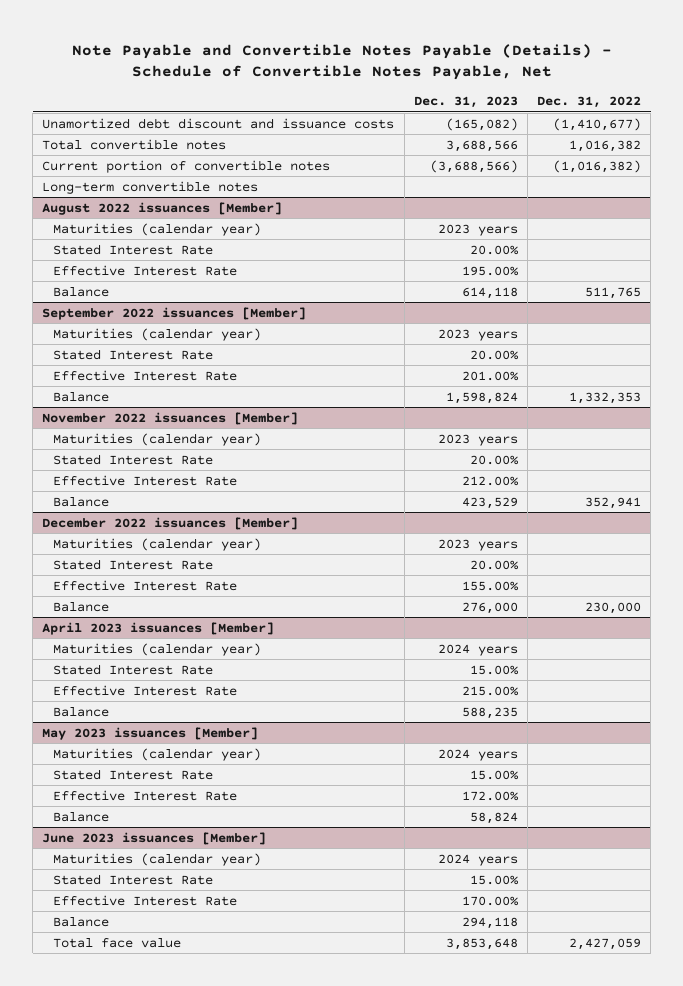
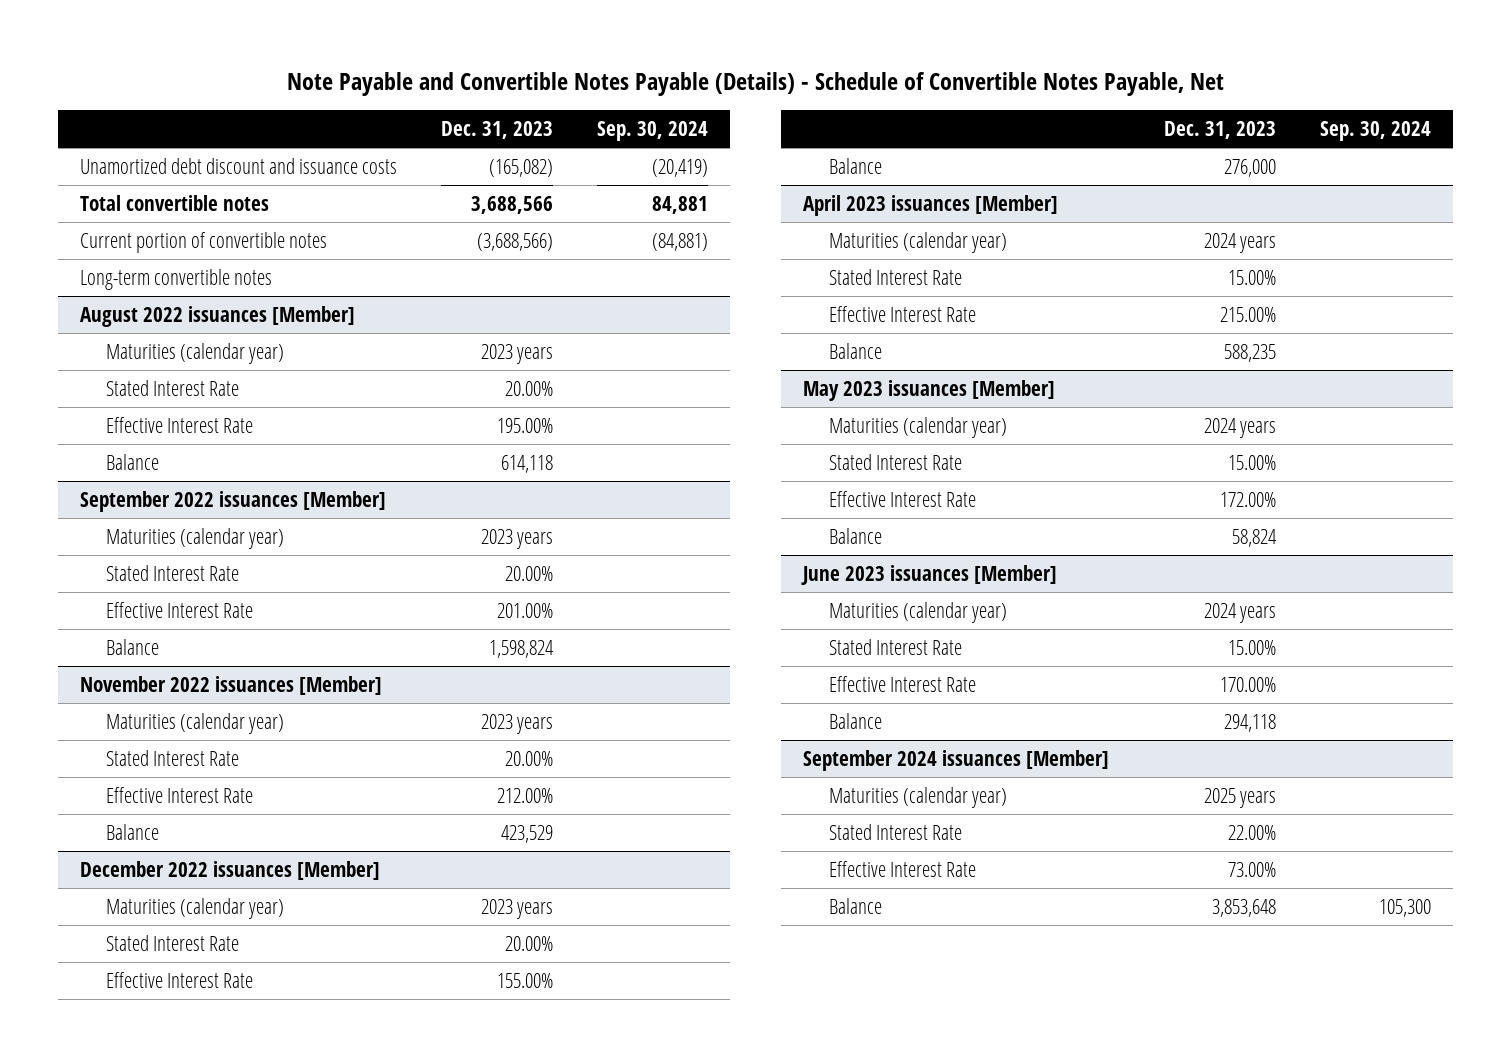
- | Dec. 31, 2023 | Dec. 31, 2022
+ | Dec. 31, 2023 | Sep. 30, 2024
@ June 2023 issuances [Member]
- Total face value | 3,853,648 | 2,427,059
+ September 2024 issuances [Member]
+ Maturities (calendar year) | 2025 years |
+ Stated Interest Rate | 22.00% |
+ Effective Interest Rate | 73.00% |
+ Balance | 3,853,648 | 105,300

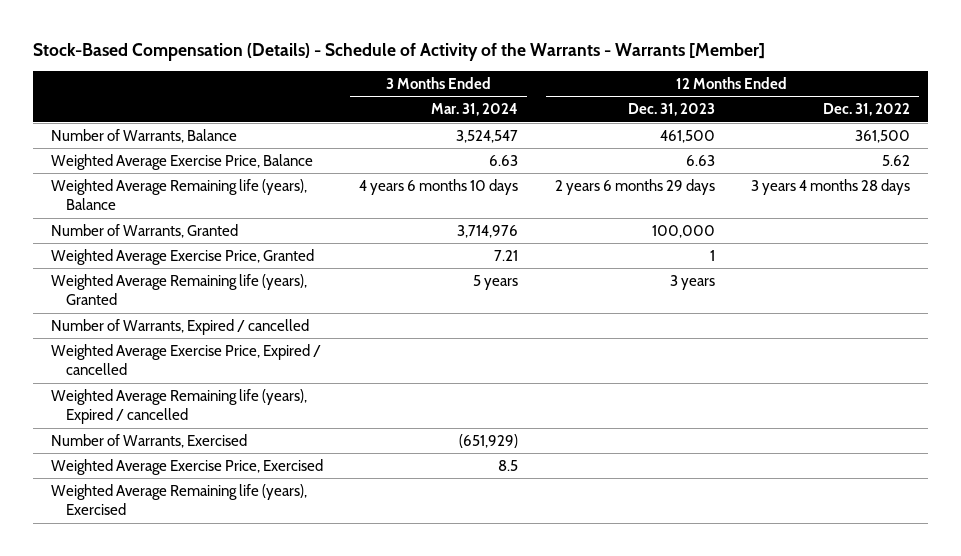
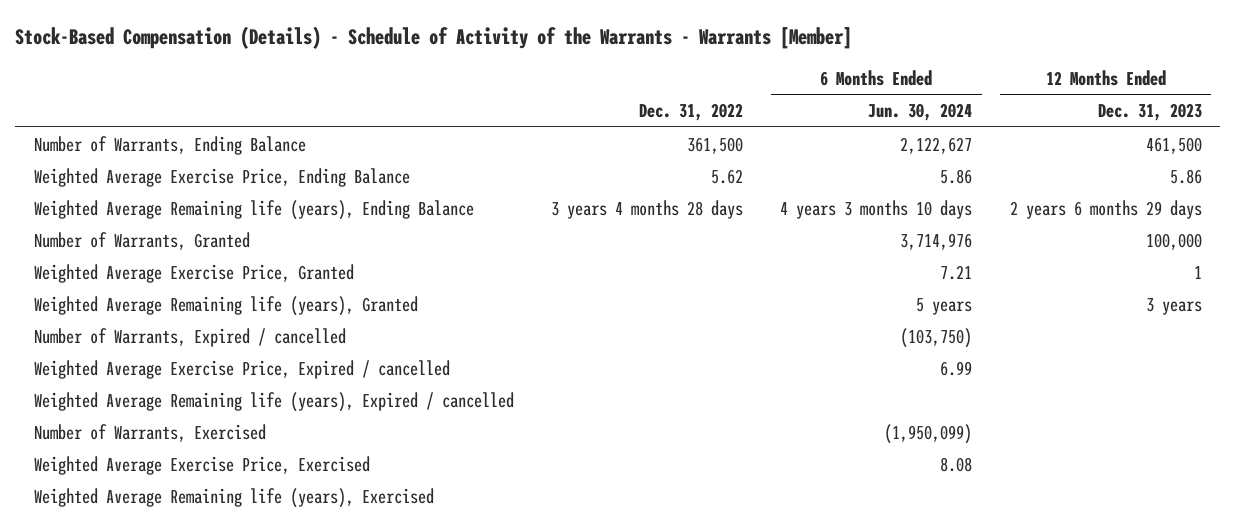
- | 3 Months Ended Mar. 31, 2024 | 12 Months Ended Dec. 31, 2023 | 12 Months Ended Dec. 31, 2022
+ | Dec. 31, 2022 | 6 Months Ended Jun. 30, 2024 | 12 Months Ended Dec. 31, 2023
- Number of Warrants, Balance | 3,524,547 | 461,500 | 361,500
- Weighted Average Exercise Price, Balance | 6.63 | 6.63 | 5.62
- Weighted Average Remaining life (years), Balance | 4 years 6 months 10 days | 2 years 6 months 29 days | 3 years 4 months 28 days
+ Number of Warrants, Ending Balance | 361,500 | 2,122,627 | 461,500
+ Weighted Average Exercise Price, Ending Balance | 5.62 | 5.86 | 5.86
+ Weighted Average Remaining life (years), Ending Balance | 3 years 4 months 28 days | 4 years 3 months 10 days | 2 years 6 months 29 days

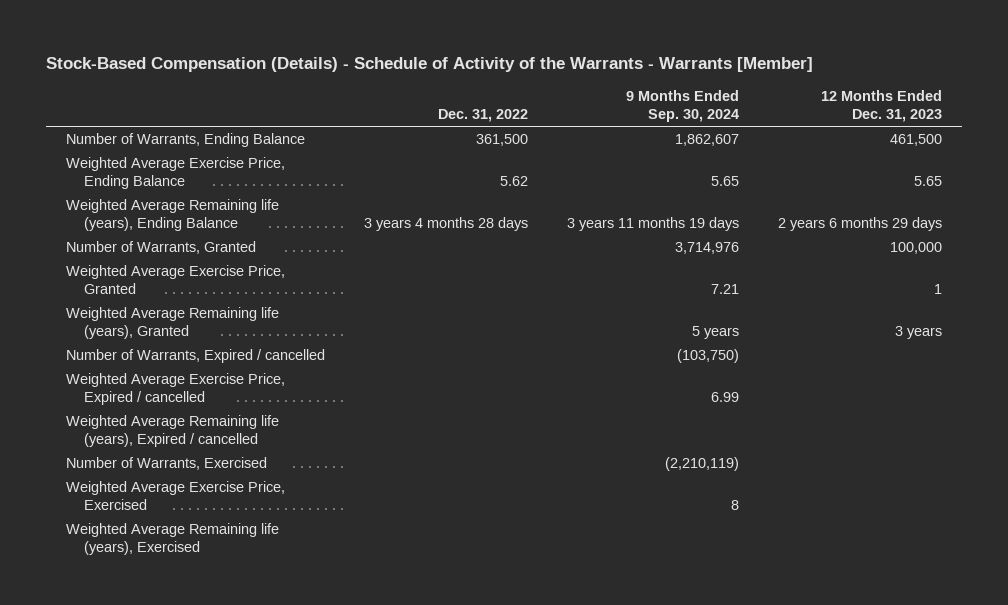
- | Dec. 31, 2022 | 6 Months Ended Jun. 30, 2024 | 12 Months Ended Dec. 31, 2023
+ | Dec. 31, 2022 | 9 Months Ended Sep. 30, 2024 | 12 Months Ended Dec. 31, 2023
- Weighted Average Exercise Price, Ending Balance | 5.62 | 5.86 | 5.86
+ Weighted Average Exercise Price, Ending Balance | 5.62 | 5.65 | 5.65

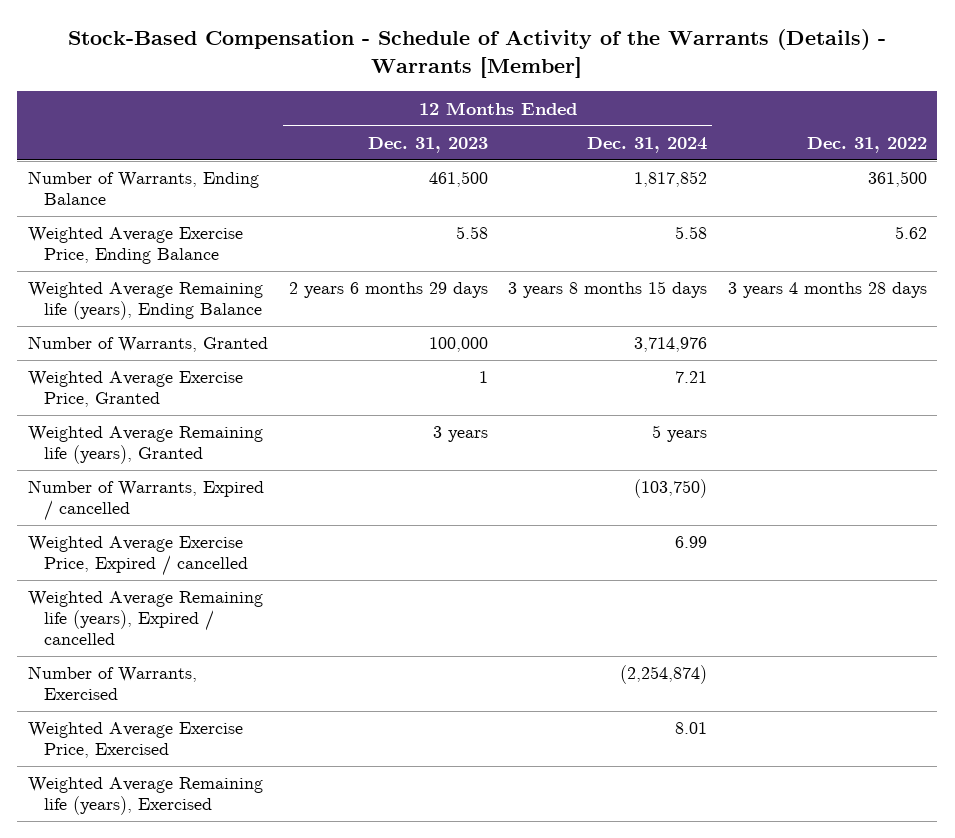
- Stock-Based Compensation (Details) - Schedule of Activity of the Warrants - Warrants [Member]
+ Stock-Based Compensation - Schedule of Activity of the Warrants (Details) - Warrants [Member]
- | Dec. 31, 2022 | 9 Months Ended Sep. 30, 2024 | 12 Months Ended Dec. 31, 2023
+ | 12 Months Ended Dec. 31, 2023 | 12 Months Ended Dec. 31, 2024 | Dec. 31, 2022
- Weighted Average Exercise Price, Ending Balance | 5.62 | 5.65 | 5.65
+ Weighted Average Exercise Price, Ending Balance | 5.58 | 5.58 | 5.62

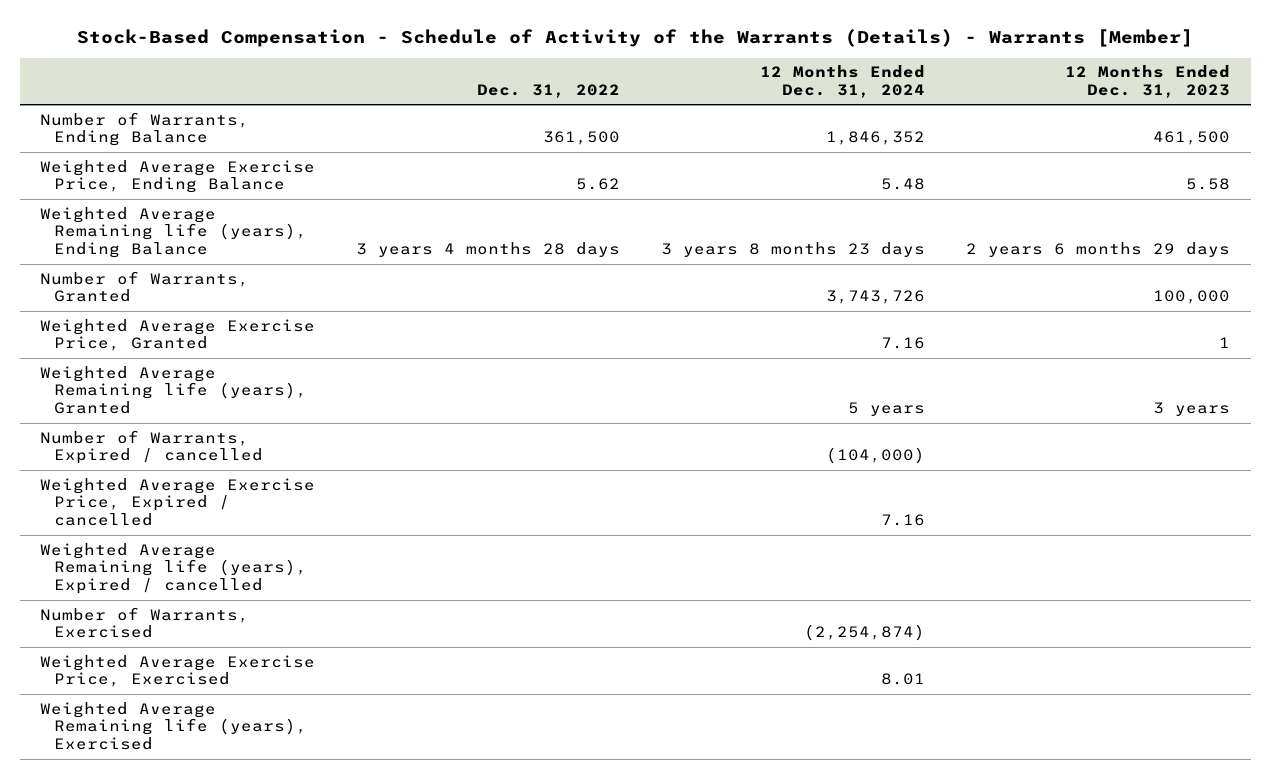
- | 12 Months Ended Dec. 31, 2023 | 12 Months Ended Dec. 31, 2024 | Dec. 31, 2022
+ | Dec. 31, 2022 | 12 Months Ended Dec. 31, 2024 | 12 Months Ended Dec. 31, 2023
- Number of Warrants, Ending Balance | 461,500 | 1,817,852 | 361,500
- Weighted Average Exercise Price, Ending Balance | 5.58 | 5.58 | 5.62
- Weighted Average Remaining life (years), Ending Balance | 2 years 6 months 29 days | 3 years 8 months 15 days | 3 years 4 months 28 days
- Number of Warrants, Granted | 100,000 | 3,714,976 |
- Weighted Average Exercise Price, Granted | 1 | 7.21 |
+ Number of Warrants, Ending Balance | 361,500 | 1,846,352 | 461,500
+ Weighted Average Exercise Price, Ending Balance | 5.62 | 5.48 | 5.58
+ Weighted Average Remaining life (years), Ending Balance | 3 years 4 months 28 days | 3 years 8 months 23 days | 2 years 6 months 29 days
+ Number of Warrants, Granted | | 3,743,726 | 100,000
+ Weighted Average Exercise Price, Granted | | 7.16 | 1
- Number of Warrants, Expired / cancelled | | (103,750) |
- Weighted Average Exercise Price, Expired / cancelled | | 6.99 |
+ Number of Warrants, Expired / cancelled | | (104,000) |
+ Weighted Average Exercise Price, Expired / cancelled | | 7.16 |

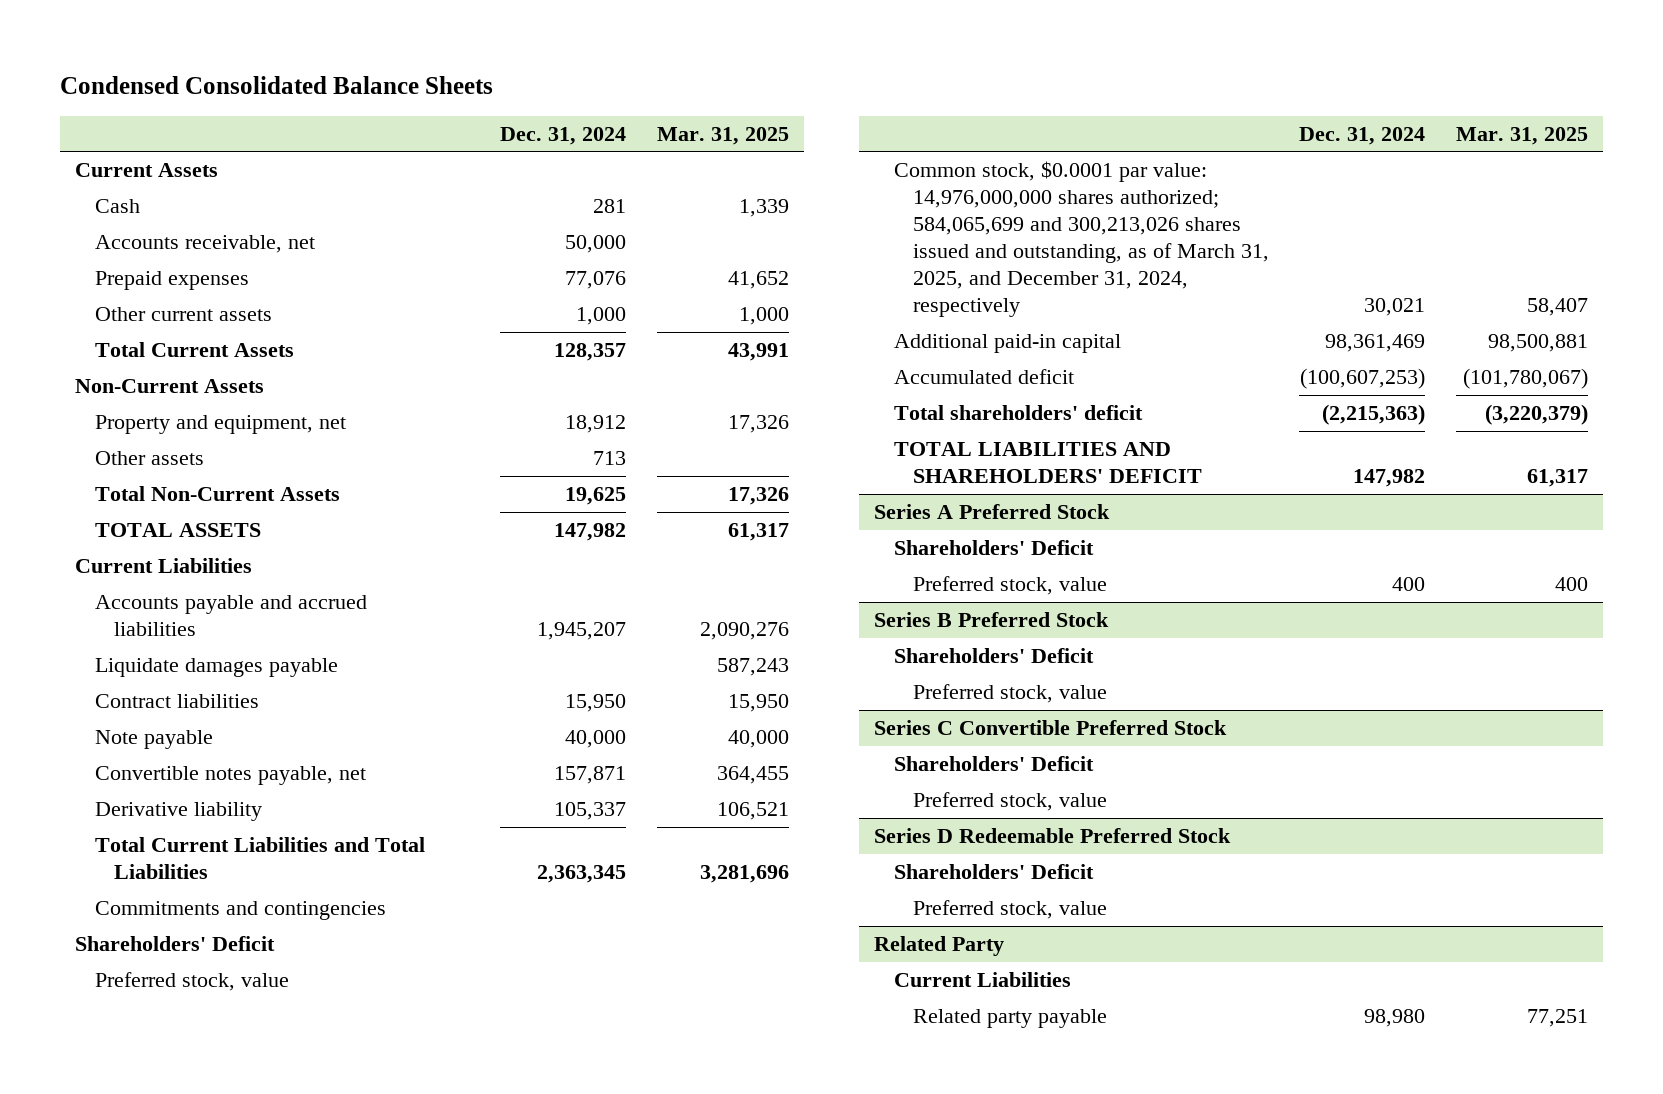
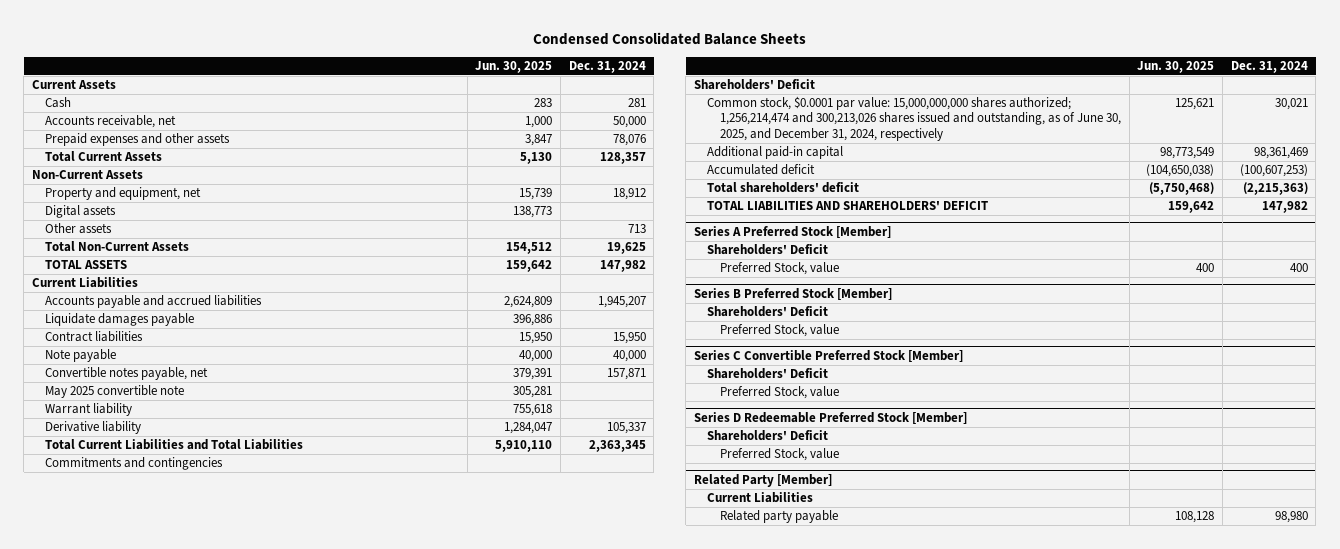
- | Dec. 31, 2024 | Mar. 31, 2025
+ | Jun. 30, 2025 | Dec. 31, 2024
- Prepaid expenses | 77,076 | 41,652
- Other current assets | 1,000 | 1,000
+ Prepaid expenses and other assets | 3,847 | 78,076
+ Digital assets | 138,773 |
+ May 2025 convertible note | 305,281 |
+ Warrant liability | 755,618 |
- Preferred stock, value
- Common stock, $0.0001 par value: 14,976,000,000 shares authorized; 584,065,699 and 300,213,026 shares issued and outstanding, as of March 31, 2025, and December 31, 2024, respectively | 30,021 | 58,407
+ Common stock, $0.0001 par value: 15,000,000,000 shares authorized; 1,256,214,474 and 300,213,026 shares issued and outstanding, as of June 30, 2025, and December 31, 2024, respectively | 125,621 | 30,021
- Series A Preferred Stock
+ Series A Preferred Stock [Member]
- Preferred stock, value | 400 | 400
- Series B Preferred Stock
+ Preferred Stock, value | 400 | 400
+ Series B Preferred Stock [Member]
- Preferred stock, value
- Series C Convertible Preferred Stock
+ Preferred Stock, value
+ Series C Convertible Preferred Stock [Member]
- Preferred stock, value
- Series D Redeemable Preferred Stock
+ Preferred Stock, value
+ Series D Redeemable Preferred Stock [Member]
- Preferred stock, value
- Related Party
+ Preferred Stock, value
+ Related Party [Member]

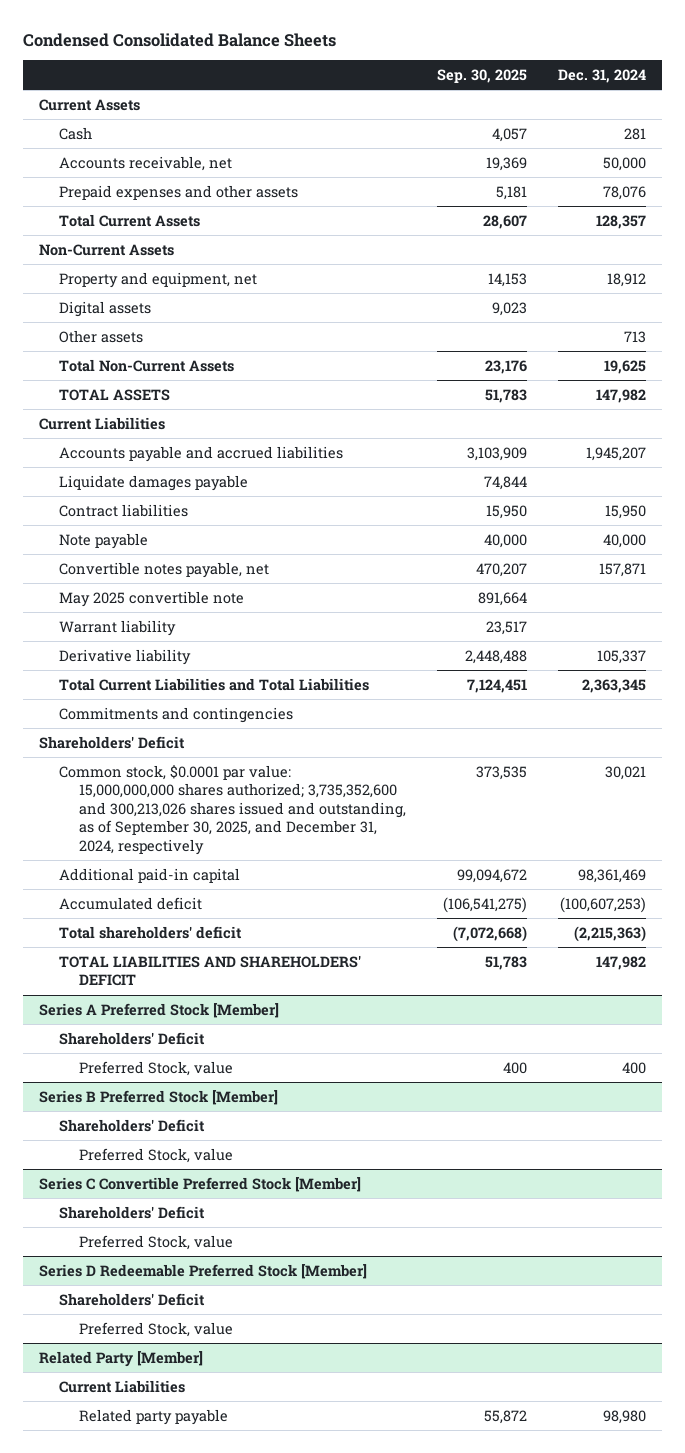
- | Jun. 30, 2025 | Dec. 31, 2024
+ | Sep. 30, 2025 | Dec. 31, 2024
- Common stock, $0.0001 par value: 15,000,000,000 shares authorized; 1,256,214,474 and 300,213,026 shares issued and outstanding, as of June 30, 2025, and December 31, 2024, respectively | 125,621 | 30,021
+ Common stock, $0.0001 par value: 15,000,000,000 shares authorized; 3,735,352,600 and 300,213,026 shares issued and outstanding, as of September 30, 2025, and December 31, 2024, respectively | 373,535 | 30,021

